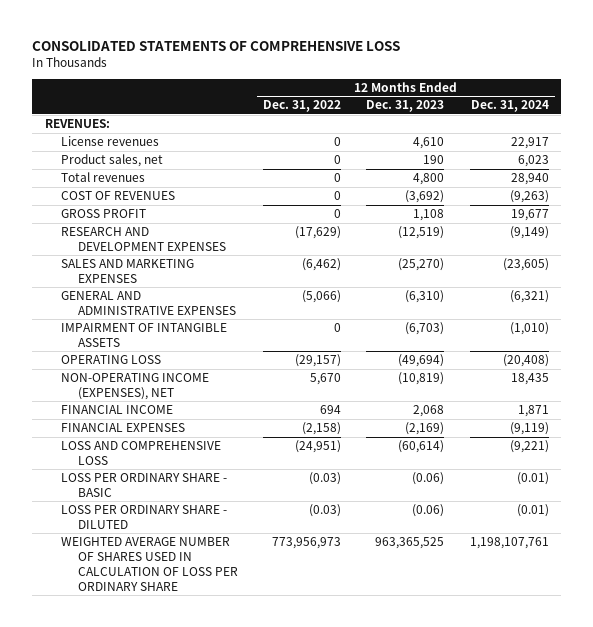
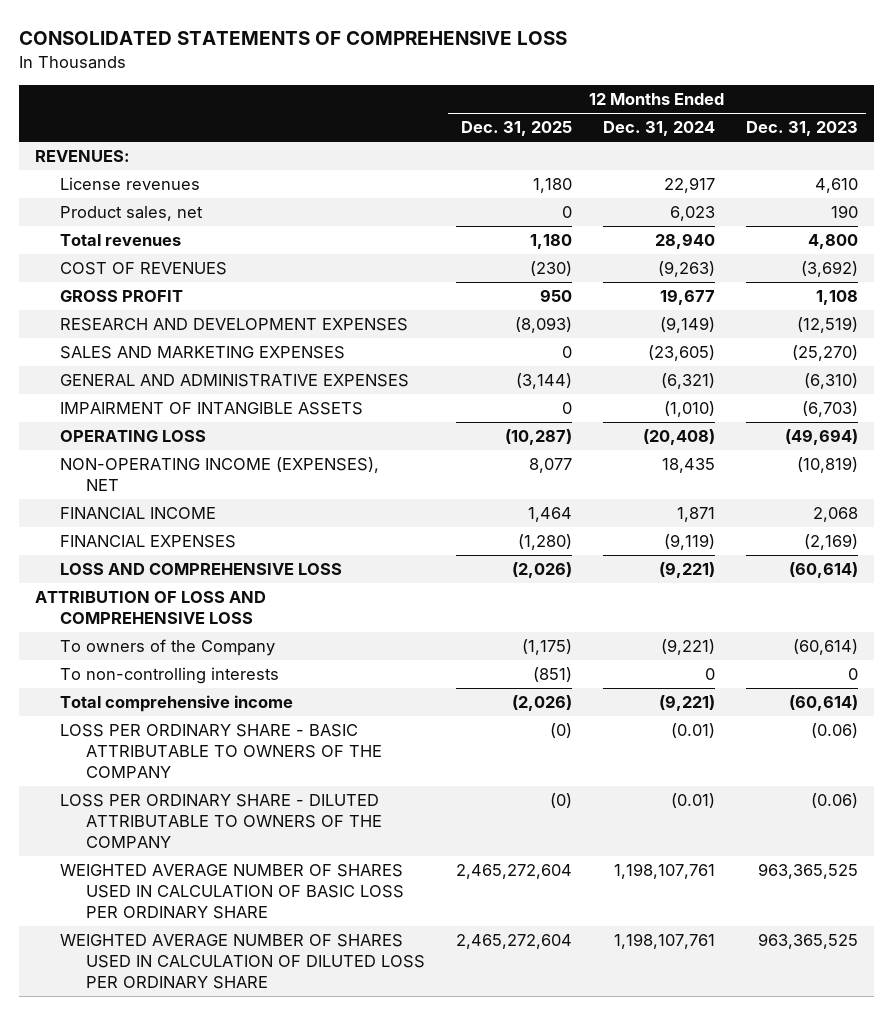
- | 12 Months Ended Dec. 31, 2022 | 12 Months Ended Dec. 31, 2023 | 12 Months Ended Dec. 31, 2024
+ | 12 Months Ended Dec. 31, 2025 | 12 Months Ended Dec. 31, 2024 | 12 Months Ended Dec. 31, 2023
- LOSS PER ORDINARY SHARE - BASIC | (0.03) | (0.06) | (0.01)
- LOSS PER ORDINARY SHARE - DILUTED | (0.03) | (0.06) | (0.01)
- WEIGHTED AVERAGE NUMBER OF SHARES USED IN CALCULATION OF LOSS PER ORDINARY SHARE | 773,956,973 | 963,365,525 | 1,198,107,761
+ ATTRIBUTION OF LOSS AND COMPREHENSIVE LOSS
+ To owners of the Company | (1,175) | (9,221) | (60,614)
+ To non-controlling interests | (851) | 0 | 0
+ Total comprehensive income | (2,026) | (9,221) | (60,614)
+ LOSS PER ORDINARY SHARE - BASIC ATTRIBUTABLE TO OWNERS OF THE COMPANY | (0) | (0.01) | (0.06)
+ LOSS PER ORDINARY SHARE - DILUTED ATTRIBUTABLE TO OWNERS OF THE COMPANY | (0) | (0.01) | (0.06)
+ WEIGHTED AVERAGE NUMBER OF SHARES USED IN CALCULATION OF BASIC LOSS PER ORDINARY SHARE | 2,465,272,604 | 1,198,107,761 | 963,365,525
+ WEIGHTED AVERAGE NUMBER OF SHARES USED IN CALCULATION OF DILUTED LOSS PER ORDINARY SHARE | 2,465,272,604 | 1,198,107,761 | 963,365,525

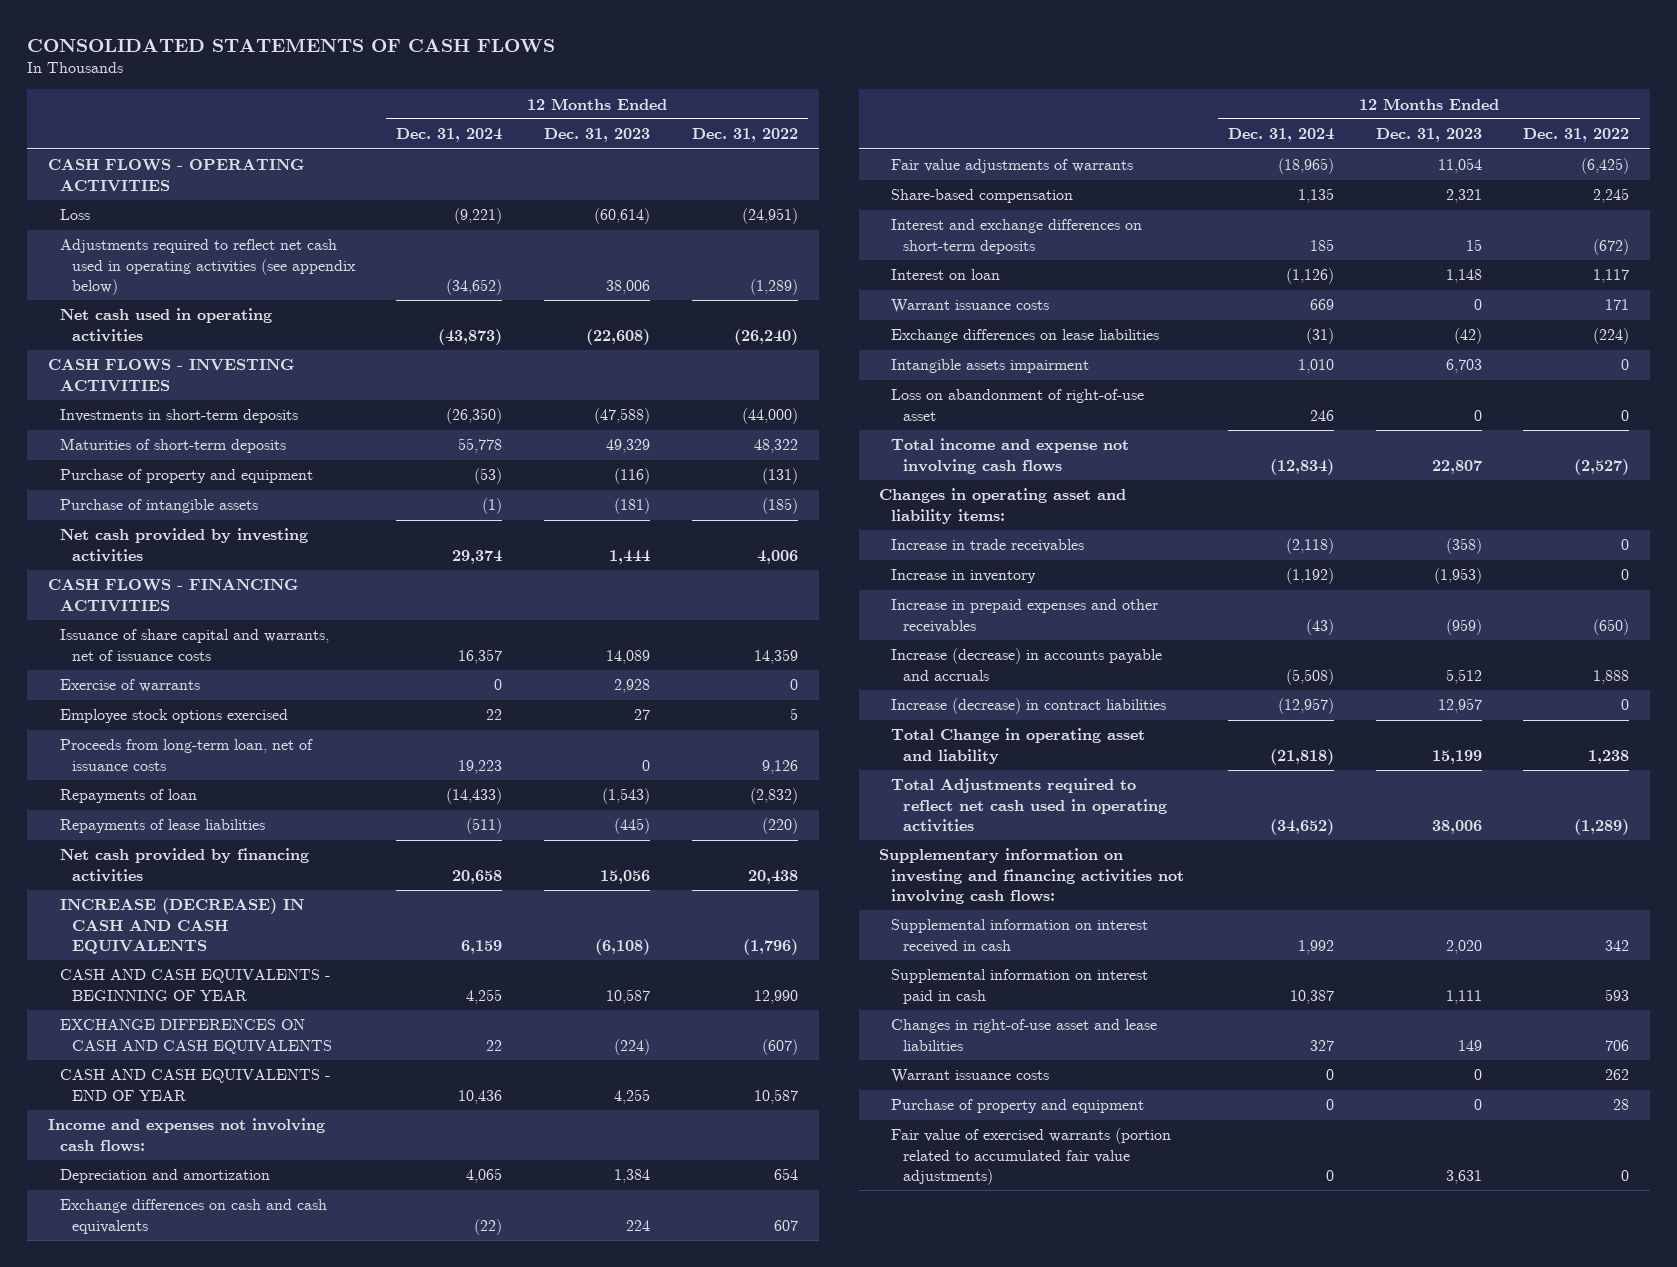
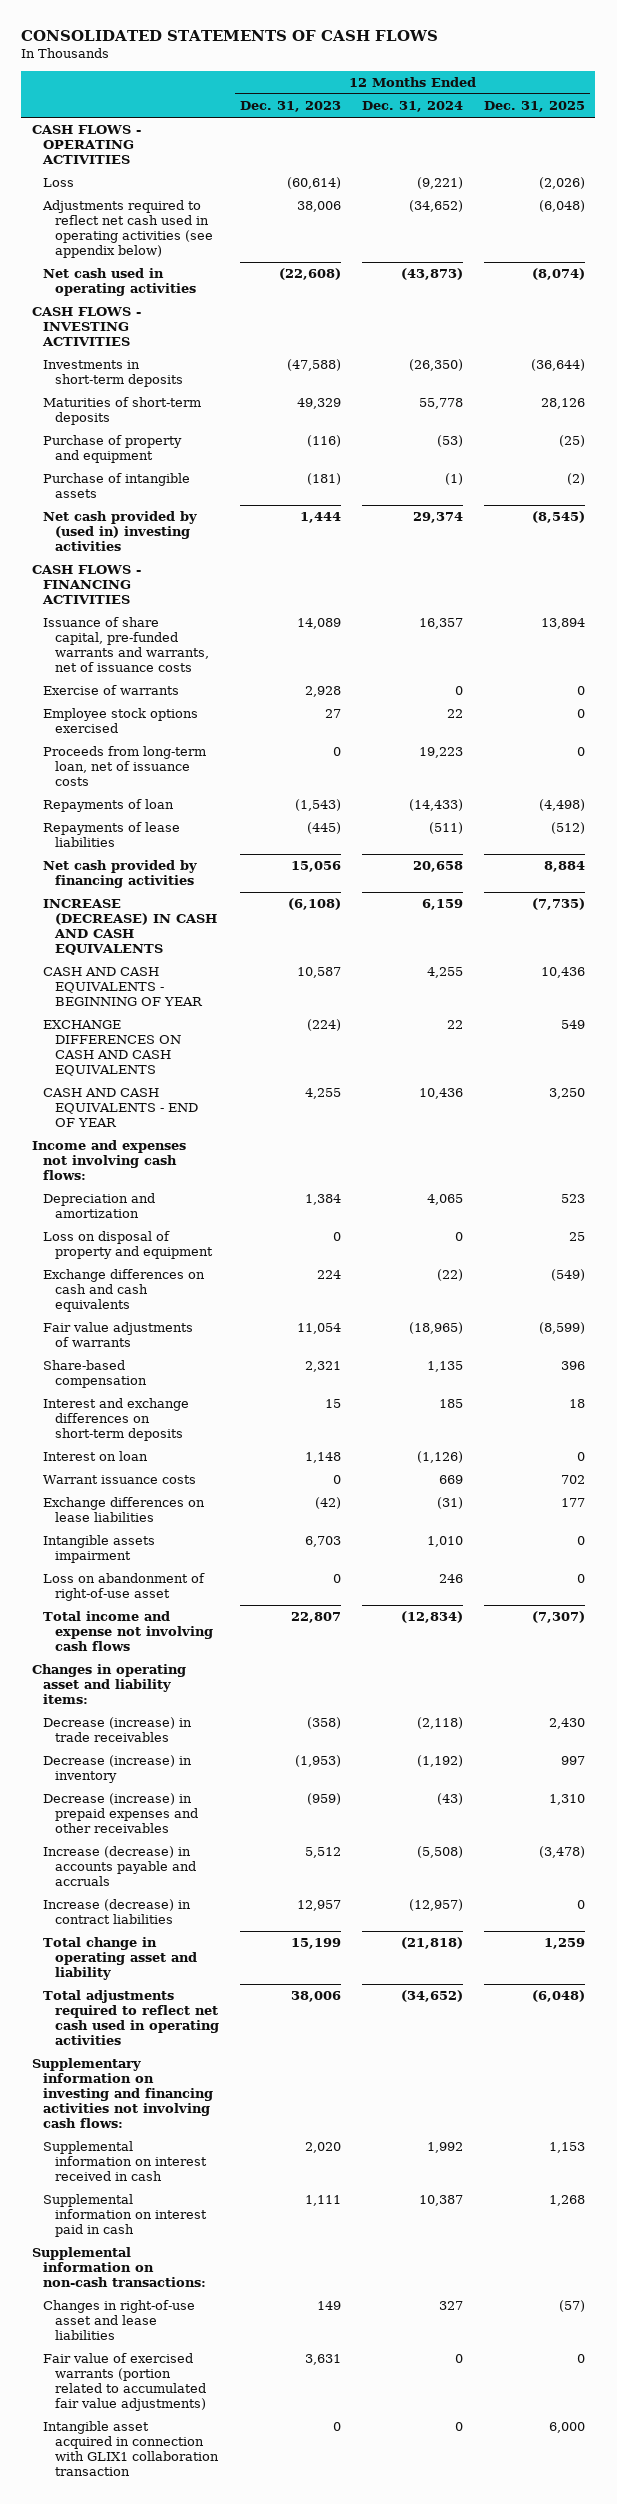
- | 12 Months Ended Dec. 31, 2024 | 12 Months Ended Dec. 31, 2023 | 12 Months Ended Dec. 31, 2022
+ | 12 Months Ended Dec. 31, 2023 | 12 Months Ended Dec. 31, 2024 | 12 Months Ended Dec. 31, 2025
- Net cash provided by investing activities | 29,374 | 1,444 | 4,006
+ Net cash provided by (used in) investing activities | 1,444 | 29,374 | (8,545)
- Issuance of share capital and warrants, net of issuance costs | 16,357 | 14,089 | 14,359
+ Issuance of share capital, pre-funded warrants and warrants, net of issuance costs | 14,089 | 16,357 | 13,894
+ Loss on disposal of property and equipment | 0 | 0 | 25
- Increase in trade receivables | (2,118) | (358) | 0
- Increase in inventory | (1,192) | (1,953) | 0
- Increase in prepaid expenses and other receivables | (43) | (959) | (650)
+ Decrease (increase) in trade receivables | (358) | (2,118) | 2,430
+ Decrease (increase) in inventory | (1,953) | (1,192) | 997
+ Decrease (increase) in prepaid expenses and other receivables | (959) | (43) | 1,310
- Total Change in operating asset and liability | (21,818) | 15,199 | 1,238
- Total Adjustments required to reflect net cash used in operating activities | (34,652) | 38,006 | (1,289)
+ Total change in operating asset and liability | 15,199 | (21,818) | 1,259
+ Total adjustments required to reflect net cash used in operating activities | 38,006 | (34,652) | (6,048)
+ Supplemental information on non-cash transactions:
- Warrant issuance costs | 0 | 0 | 262
- Purchase of property and equipment | 0 | 0 | 28
+ Intangible asset acquired in connection with GLIX1 collaboration transaction | 0 | 0 | 6,000

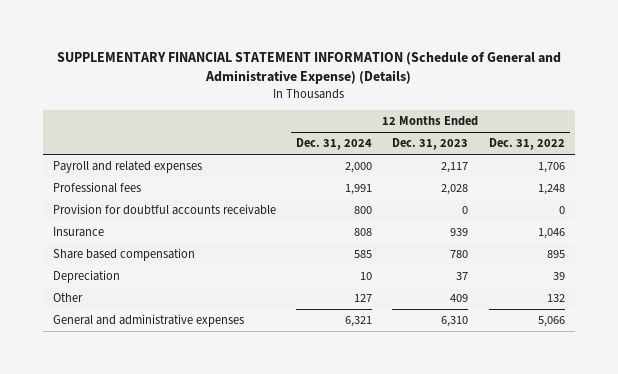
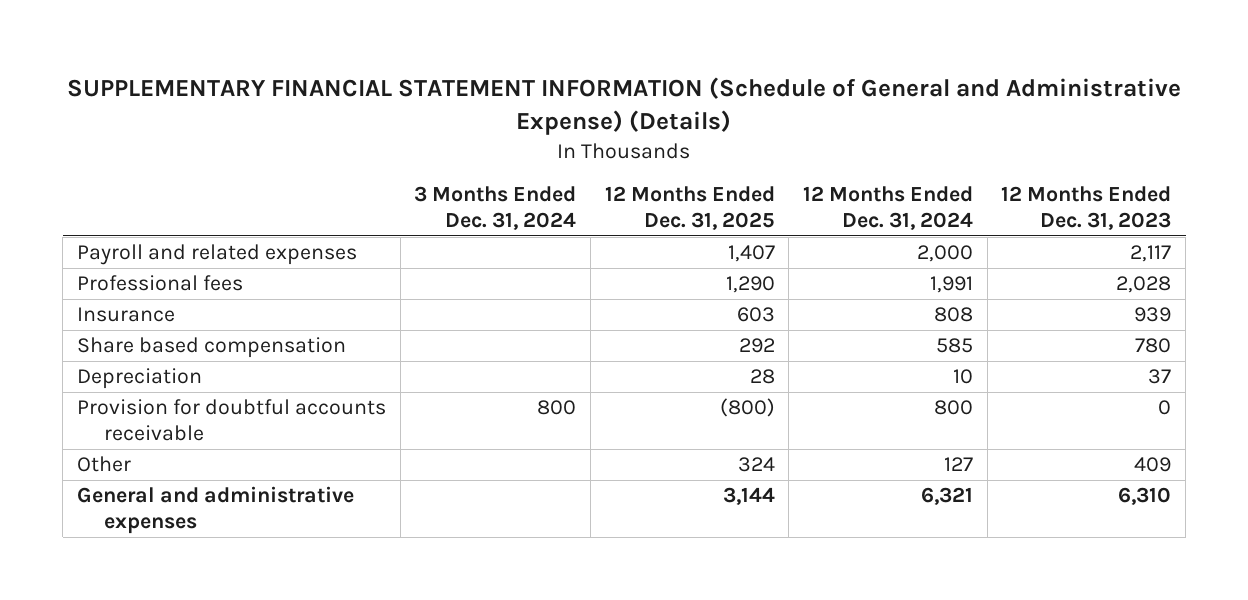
- | 12 Months Ended Dec. 31, 2024 | 12 Months Ended Dec. 31, 2023 | 12 Months Ended Dec. 31, 2022
+ | 3 Months Ended Dec. 31, 2024 | 12 Months Ended Dec. 31, 2025 | 12 Months Ended Dec. 31, 2024 | 12 Months Ended Dec. 31, 2023
moved down: Provision for doubtful accounts receivable | 800 | (800) | 800 | 0

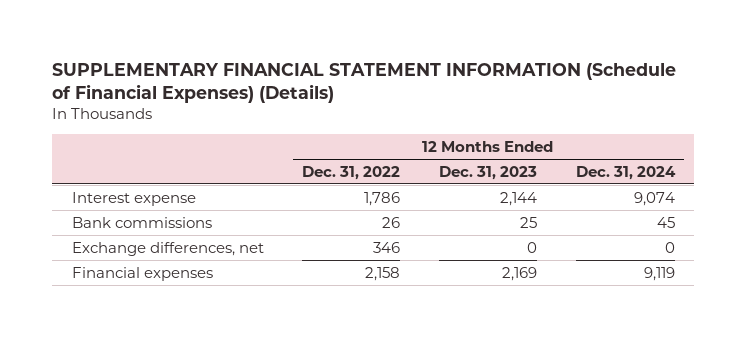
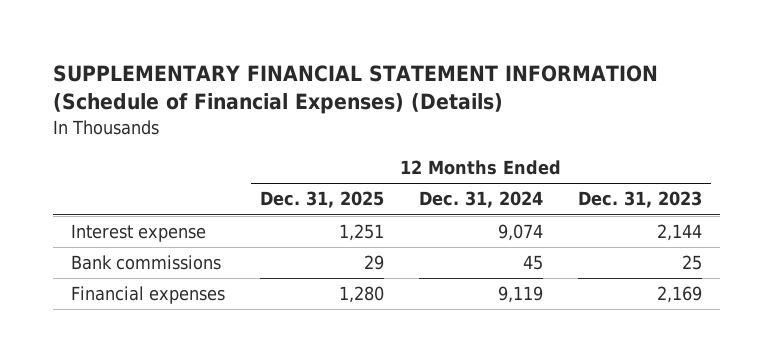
- | 12 Months Ended Dec. 31, 2022 | 12 Months Ended Dec. 31, 2023 | 12 Months Ended Dec. 31, 2024
+ | 12 Months Ended Dec. 31, 2025 | 12 Months Ended Dec. 31, 2024 | 12 Months Ended Dec. 31, 2023
- Exchange differences, net | 346 | 0 | 0

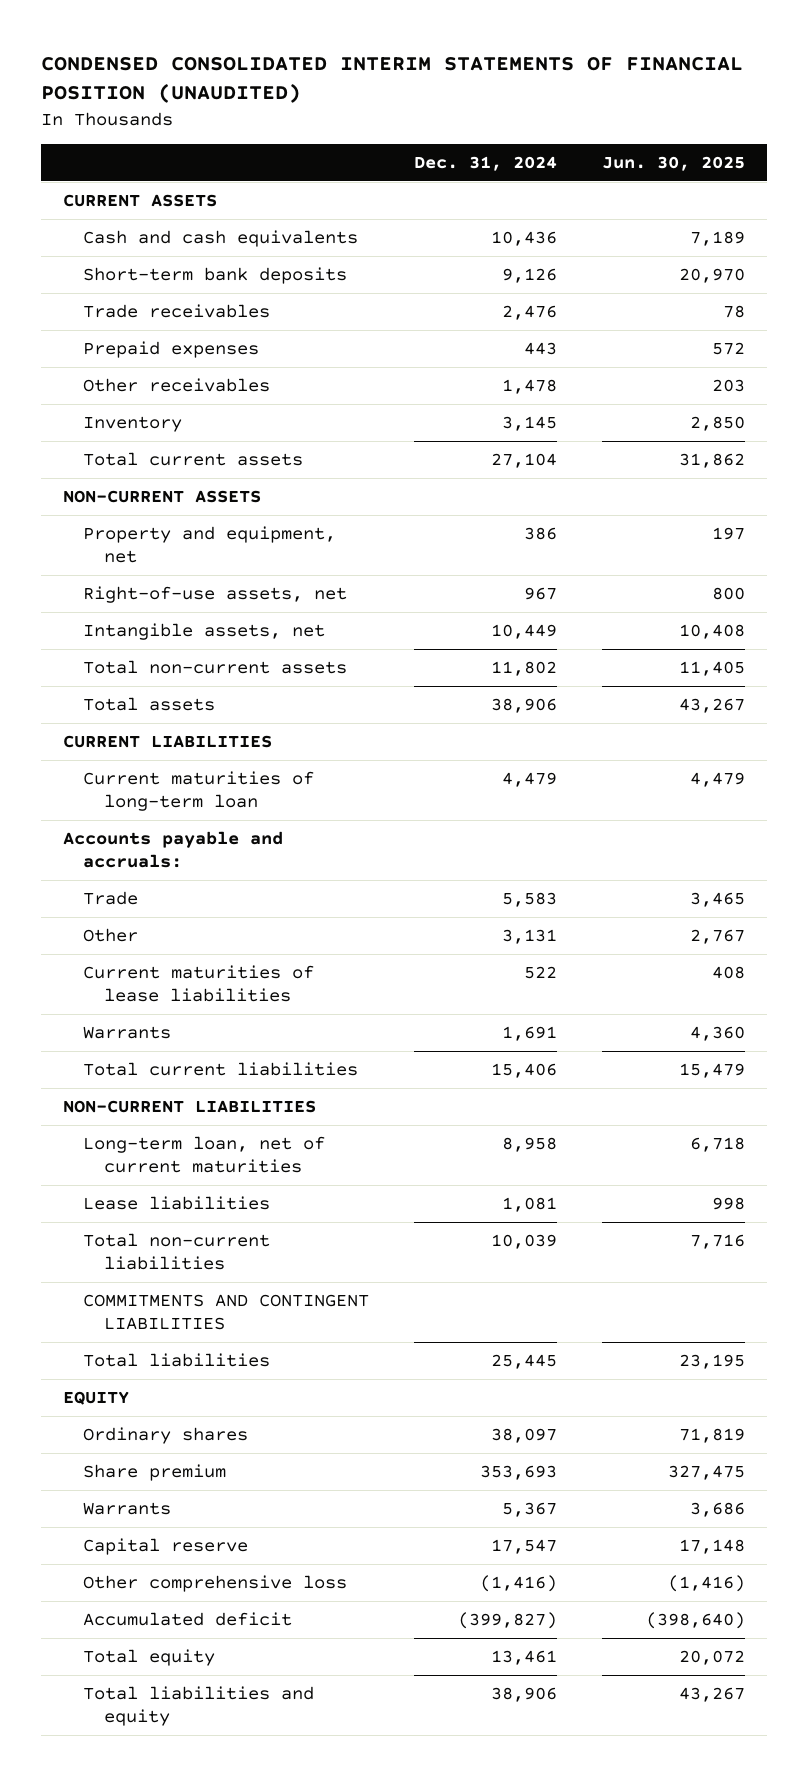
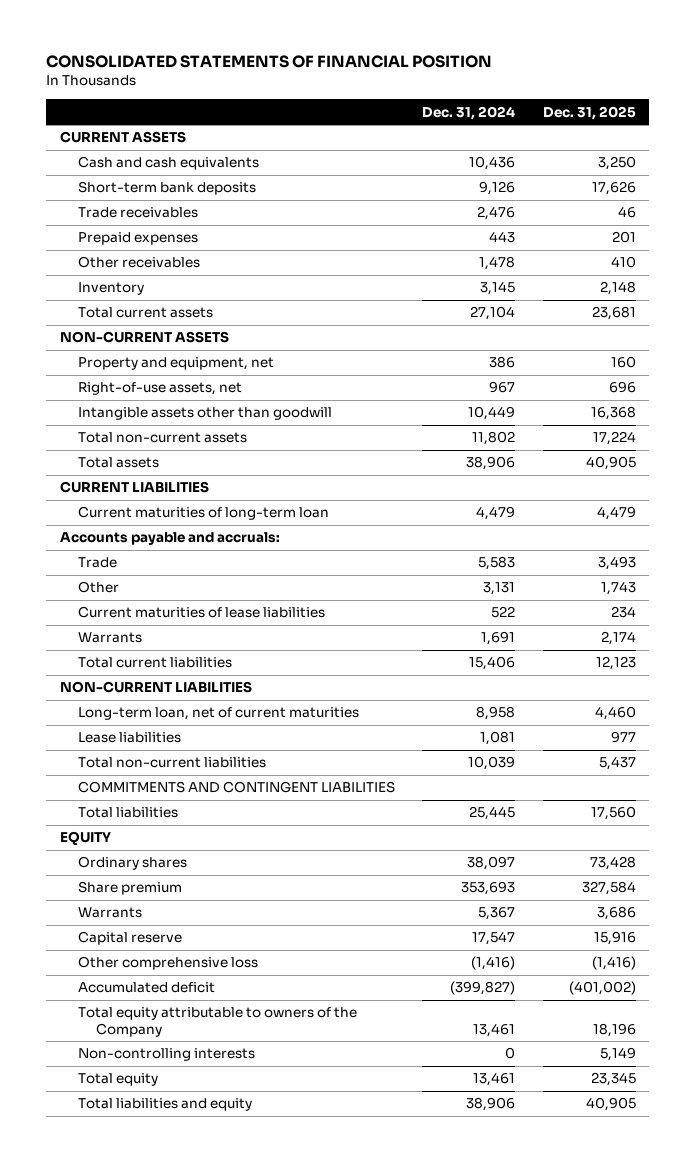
- CONDENSED CONSOLIDATED INTERIM STATEMENTS OF FINANCIAL POSITION (UNAUDITED)
+ CONSOLIDATED STATEMENTS OF FINANCIAL POSITION
- | Dec. 31, 2024 | Jun. 30, 2025
+ | Dec. 31, 2024 | Dec. 31, 2025
- Intangible assets, net | 10,449 | 10,408
+ Intangible assets other than goodwill | 10,449 | 16,368
+ Total equity attributable to owners of the Company | 13,461 | 18,196
+ Non-controlling interests | 0 | 5,149

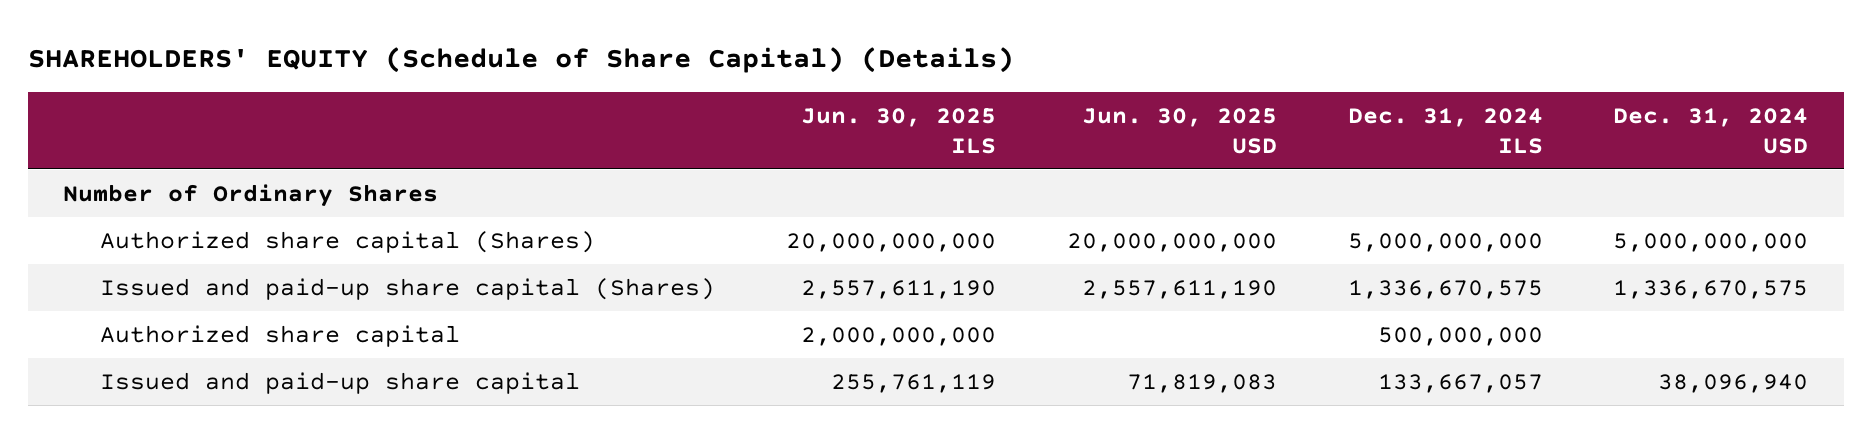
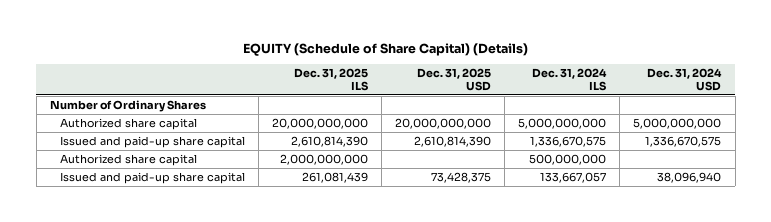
- SHAREHOLDERS' EQUITY (Schedule of Share Capital) (Details)
+ EQUITY (Schedule of Share Capital) (Details)
- | Jun. 30, 2025 ILS | Jun. 30, 2025 USD | Dec. 31, 2024 ILS | Dec. 31, 2024 USD
+ | Dec. 31, 2025 ILS | Dec. 31, 2025 USD | Dec. 31, 2024 ILS | Dec. 31, 2024 USD
- Authorized share capital (Shares) | 20,000,000,000 | 20,000,000,000 | 5,000,000,000 | 5,000,000,000
- Issued and paid-up share capital (Shares) | 2,557,611,190 | 2,557,611,190 | 1,336,670,575 | 1,336,670,575
+ Authorized share capital | 20,000,000,000 | 20,000,000,000 | 5,000,000,000 | 5,000,000,000
+ Issued and paid-up share capital | 2,610,814,390 | 2,610,814,390 | 1,336,670,575 | 1,336,670,575

